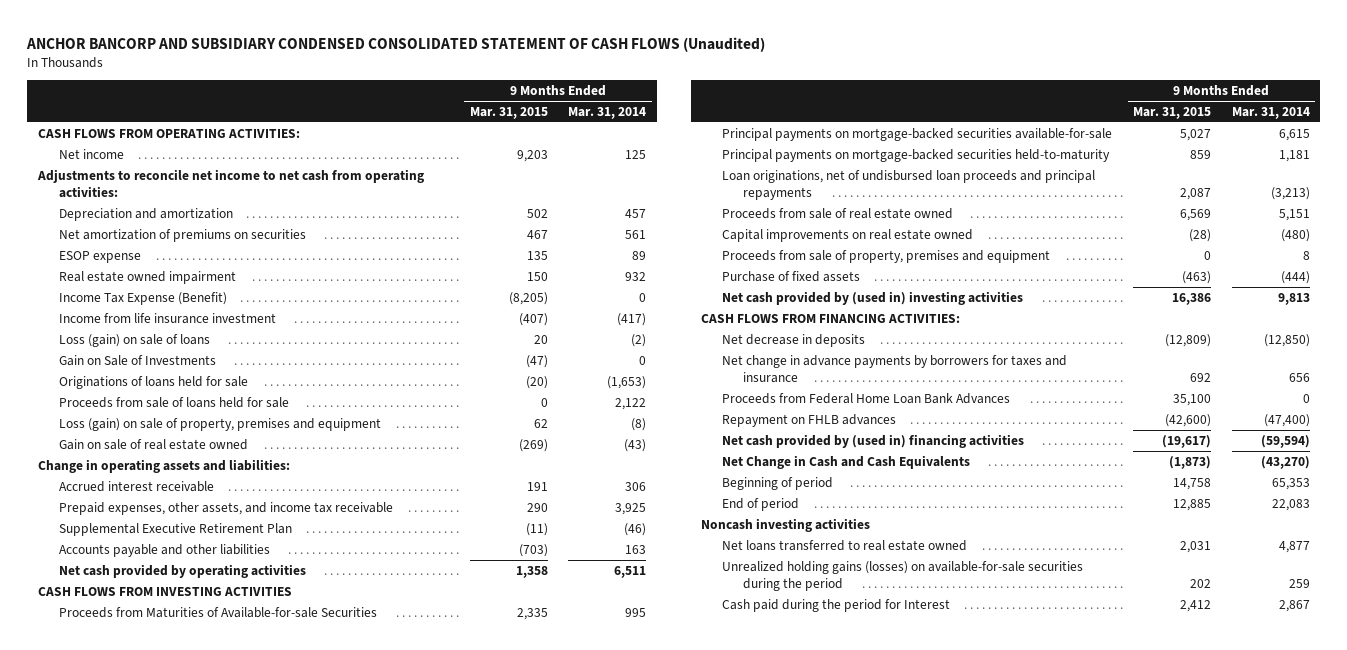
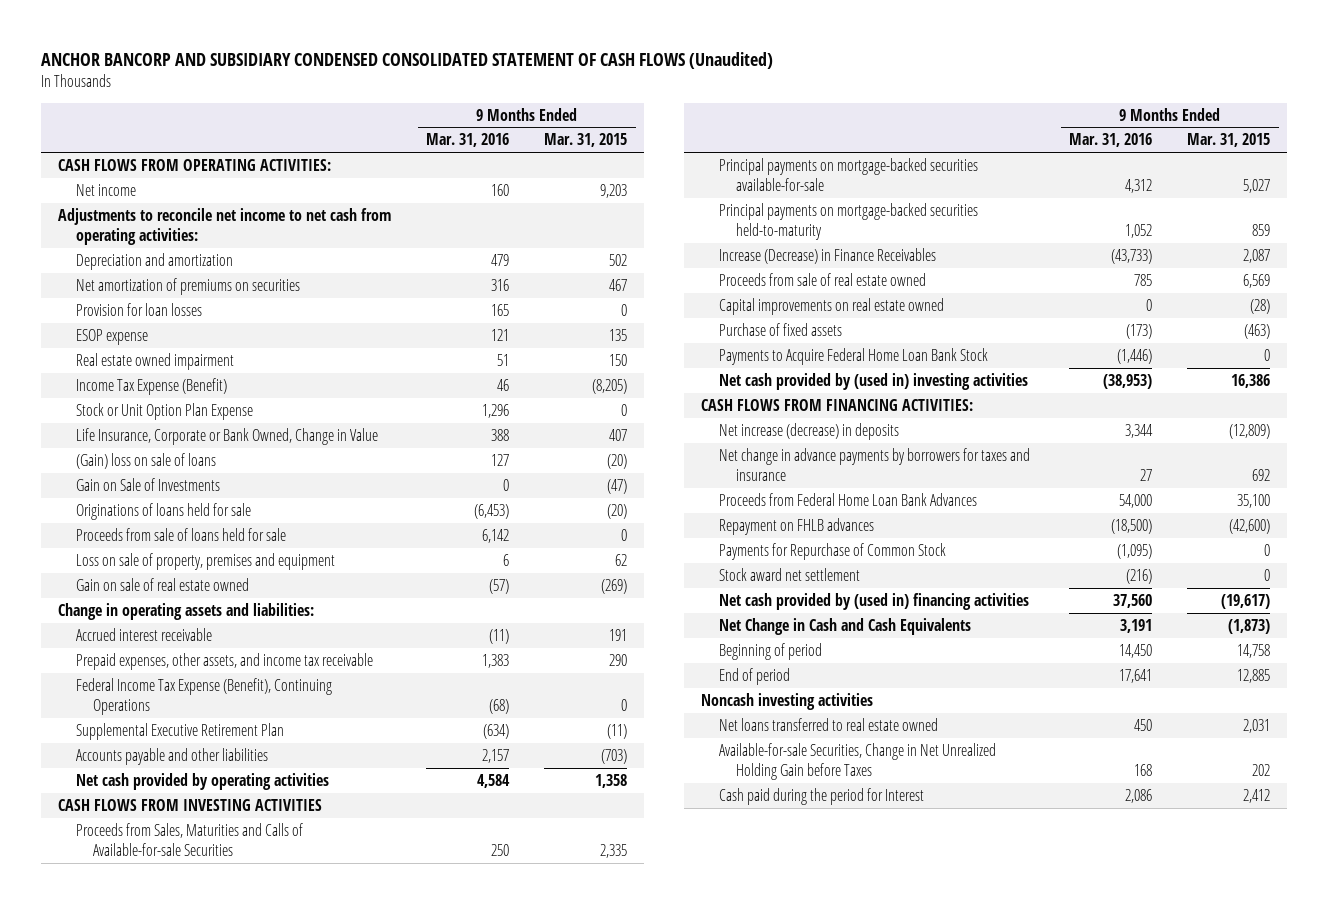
- | 9 Months Ended Mar. 31, 2015 | 9 Months Ended Mar. 31, 2014
+ | 9 Months Ended Mar. 31, 2016 | 9 Months Ended Mar. 31, 2015
+ Provision for loan losses | 165 | 0
- Income from life insurance investment | (407) | (417)
- Loss (gain) on sale of loans | 20 | (2)
+ Stock or Unit Option Plan Expense | 1,296 | 0
+ Life Insurance, Corporate or Bank Owned, Change in Value | 388 | 407
+ (Gain) loss on sale of loans | 127 | (20)
- Loss (gain) on sale of property, premises and equipment | 62 | (8)
+ Loss on sale of property, premises and equipment | 6 | 62
+ Federal Income Tax Expense (Benefit), Continuing Operations | (68) | 0
- Proceeds from Maturities of Available-for-sale Securities | 2,335 | 995
+ Proceeds from Sales, Maturities and Calls of Available-for-sale Securities | 250 | 2,335
- Loan originations, net of undisbursed loan proceeds and principal repayments | 2,087 | (3,213)
+ Increase (Decrease) in Finance Receivables | (43,733) | 2,087
- Proceeds from sale of property, premises and equipment | 0 | 8
+ Payments to Acquire Federal Home Loan Bank Stock | (1,446) | 0
- Net decrease in deposits | (12,809) | (12,850)
+ Net increase (decrease) in deposits | 3,344 | (12,809)
+ Payments for Repurchase of Common Stock | (1,095) | 0
+ Stock award net settlement | (216) | 0
- Unrealized holding gains (losses) on available-for-sale securities during the period | 202 | 259
+ Available-for-sale Securities, Change in Net Unrealized Holding Gain before Taxes | 168 | 202

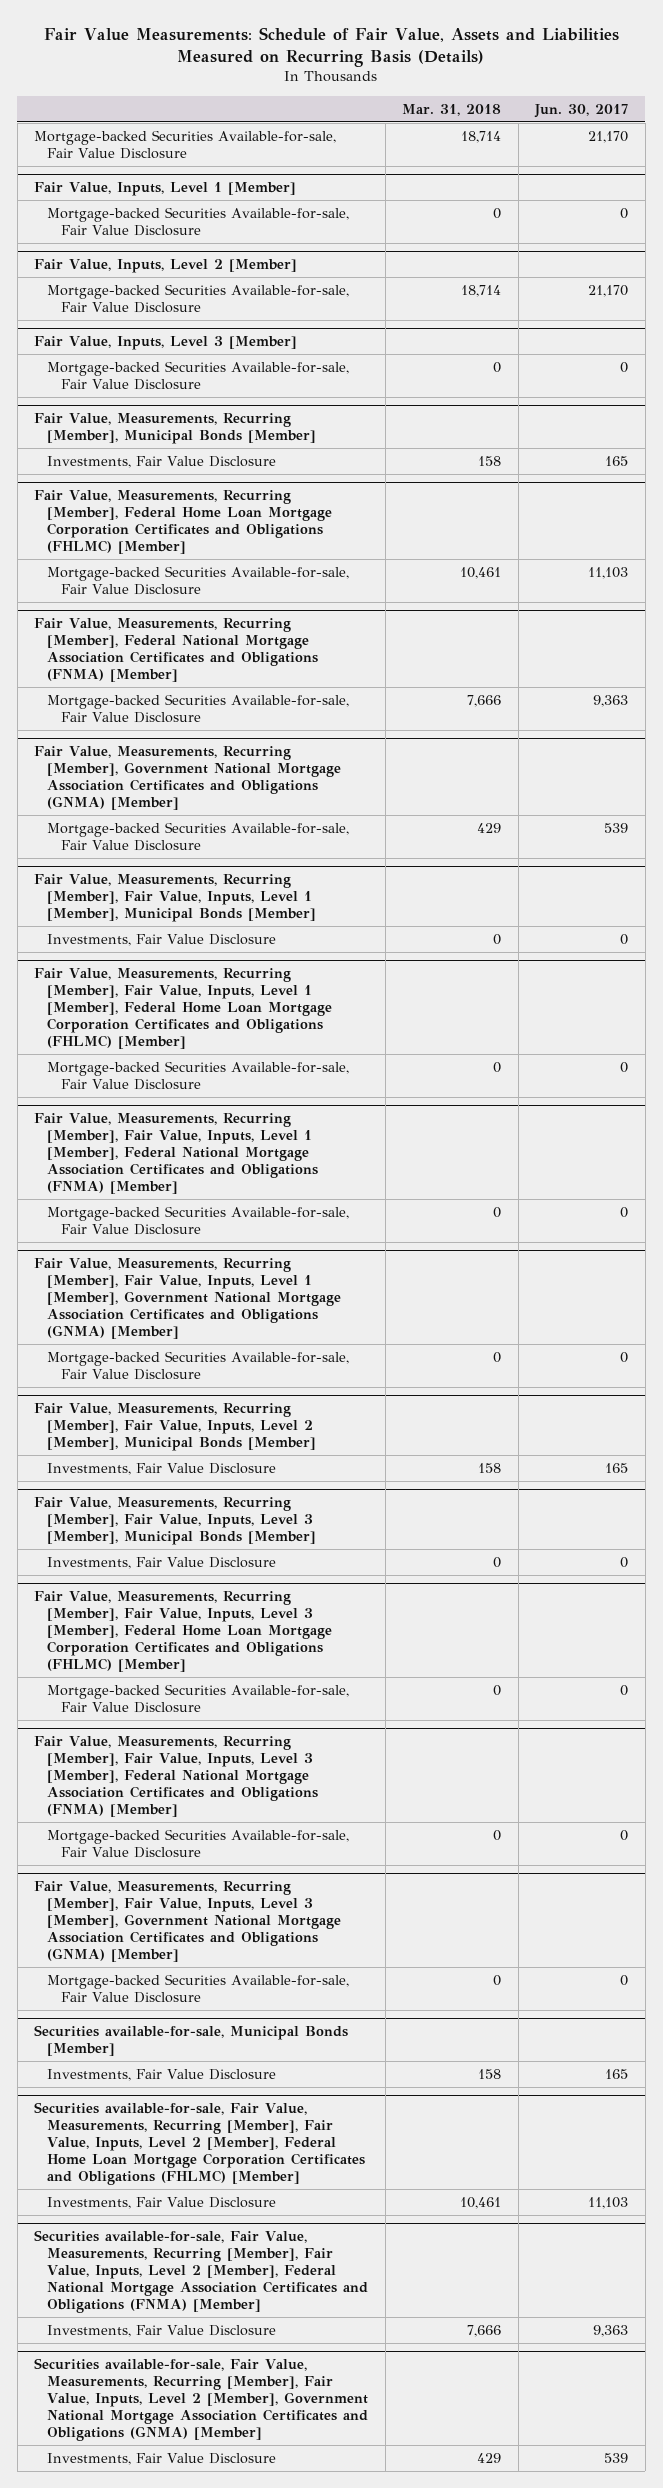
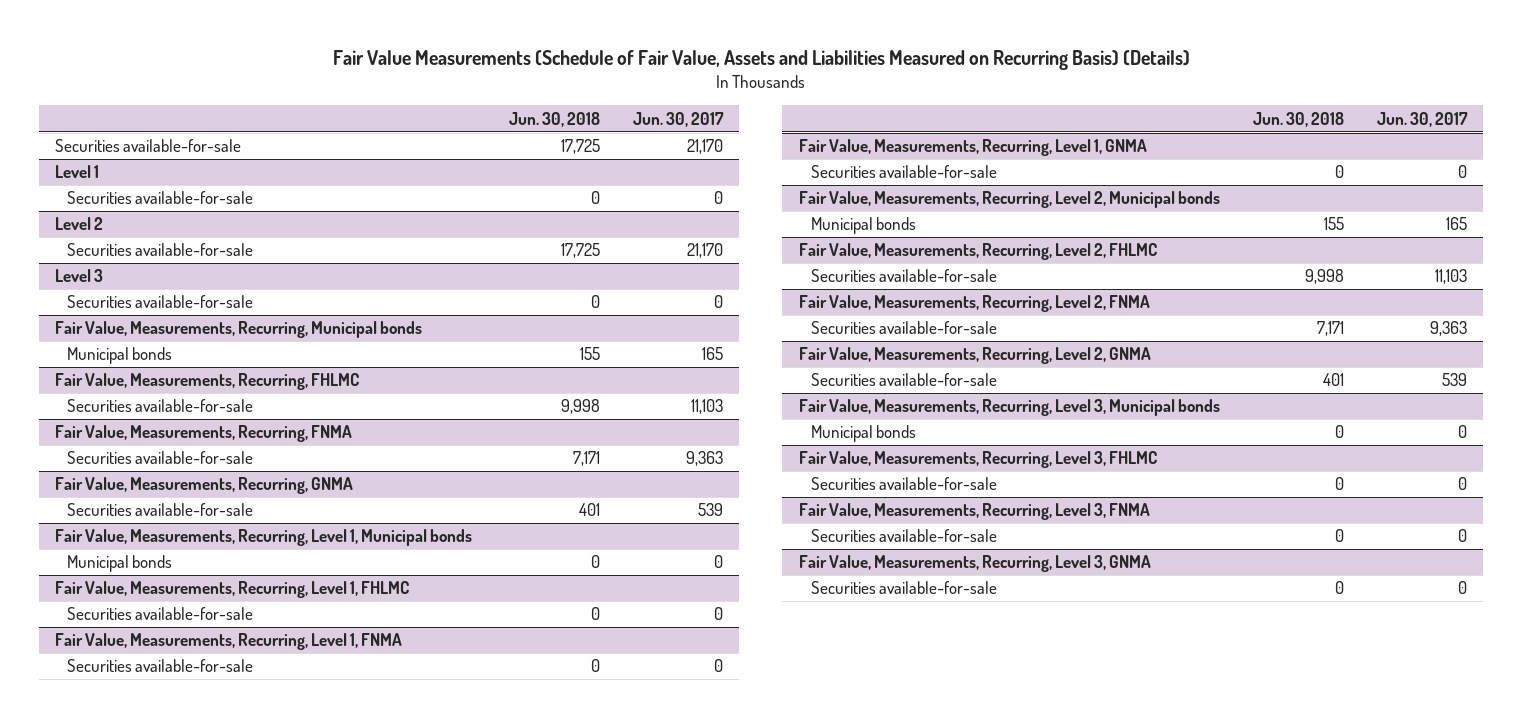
- Fair Value Measurements: Schedule of Fair Value, Assets and Liabilities Measured on Recurring Basis (Details)
+ Fair Value Measurements (Schedule of Fair Value, Assets and Liabilities Measured on Recurring Basis) (Details)
- | Mar. 31, 2018 | Jun. 30, 2017
+ | Jun. 30, 2018 | Jun. 30, 2017
- Mortgage-backed Securities Available-for-sale, Fair Value Disclosure | 18,714 | 21,170
- Fair Value, Inputs, Level 1 [Member]
- Mortgage-backed Securities Available-for-sale, Fair Value Disclosure | 0 | 0
- Fair Value, Inputs, Level 2 [Member]
- Mortgage-backed Securities Available-for-sale, Fair Value Disclosure | 18,714 | 21,170
- Fair Value, Inputs, Level 3 [Member]
- Mortgage-backed Securities Available-for-sale, Fair Value Disclosure | 0 | 0
- Fair Value, Measurements, Recurring [Member], Municipal Bonds [Member]
- Investments, Fair Value Disclosure | 158 | 165
- Fair Value, Measurements, Recurring [Member], Federal Home Loan Mortgage Corporation Certificates and Obligations (FHLMC) [Member]
- Mortgage-backed Securities Available-for-sale, Fair Value Disclosure | 10,461 | 11,103
- Fair Value, Measurements, Recurring [Member], Federal National Mortgage Association Certificates and Obligations (FNMA) [Member]
- Mortgage-backed Securities Available-for-sale, Fair Value Disclosure | 7,666 | 9,363
- Fair Value, Measurements, Recurring [Member], Government National Mortgage Association Certificates and Obligations (GNMA) [Member]
- Mortgage-backed Securities Available-for-sale, Fair Value Disclosure | 429 | 539
- Fair Value, Measurements, Recurring [Member], Fair Value, Inputs, Level 1 [Member], Municipal Bonds [Member]
- Investments, Fair Value Disclosure | 0 | 0
- Fair Value, Measurements, Recurring [Member], Fair Value, Inputs, Level 1 [Member], Federal Home Loan Mortgage Corporation Certificates and Obligations (FHLMC) [Member]
- Mortgage-backed Securities Available-for-sale, Fair Value Disclosure | 0 | 0
- Fair Value, Measurements, Recurring [Member], Fair Value, Inputs, Level 1 [Member], Federal National Mortgage Association Certificates and Obligations (FNMA) [Member]
- Mortgage-backed Securities Available-for-sale, Fair Value Disclosure | 0 | 0
- Fair Value, Measurements, Recurring [Member], Fair Value, Inputs, Level 1 [Member], Government National Mortgage Association Certificates and Obligations (GNMA) [Member]
- Mortgage-backed Securities Available-for-sale, Fair Value Disclosure | 0 | 0
- Fair Value, Measurements, Recurring [Member], Fair Value, Inputs, Level 2 [Member], Municipal Bonds [Member]
- Investments, Fair Value Disclosure | 158 | 165
- Fair Value, Measurements, Recurring [Member], Fair Value, Inputs, Level 3 [Member], Municipal Bonds [Member]
- Investments, Fair Value Disclosure | 0 | 0
- Fair Value, Measurements, Recurring [Member], Fair Value, Inputs, Level 3 [Member], Federal Home Loan Mortgage Corporation Certificates and Obligations (FHLMC) [Member]
- Mortgage-backed Securities Available-for-sale, Fair Value Disclosure | 0 | 0
- Fair Value, Measurements, Recurring [Member], Fair Value, Inputs, Level 3 [Member], Federal National Mortgage Association Certificates and Obligations (FNMA) [Member]
- Mortgage-backed Securities Available-for-sale, Fair Value Disclosure | 0 | 0
- Fair Value, Measurements, Recurring [Member], Fair Value, Inputs, Level 3 [Member], Government National Mortgage Association Certificates and Obligations (GNMA) [Member]
- Mortgage-backed Securities Available-for-sale, Fair Value Disclosure | 0 | 0
- Securities available-for-sale, Municipal Bonds [Member]
- Investments, Fair Value Disclosure | 158 | 165
- Securities available-for-sale, Fair Value, Measurements, Recurring [Member], Fair Value, Inputs, Level 2 [Member], Federal Home Loan Mortgage Corporation Certificates and Obligations (FHLMC) [Member]
- Investments, Fair Value Disclosure | 10,461 | 11,103
- Securities available-for-sale, Fair Value, Measurements, Recurring [Member], Fair Value, Inputs, Level 2 [Member], Federal National Mortgage Association Certificates and Obligations (FNMA) [Member]
- Investments, Fair Value Disclosure | 7,666 | 9,363
- Securities available-for-sale, Fair Value, Measurements, Recurring [Member], Fair Value, Inputs, Level 2 [Member], Government National Mortgage Association Certificates and Obligations (GNMA) [Member]
- Investments, Fair Value Disclosure | 429 | 539
+ Securities available-for-sale | 17,725 | 21,170
+ Level 1
+ Securities available-for-sale | 0 | 0
+ Level 2
+ Securities available-for-sale | 17,725 | 21,170
+ Level 3
+ Securities available-for-sale | 0 | 0
+ Fair Value, Measurements, Recurring, Municipal bonds
+ Municipal bonds | 155 | 165
+ Fair Value, Measurements, Recurring, FHLMC
+ Securities available-for-sale | 9,998 | 11,103
+ Fair Value, Measurements, Recurring, FNMA
+ Securities available-for-sale | 7,171 | 9,363
+ Fair Value, Measurements, Recurring, GNMA
+ Securities available-for-sale | 401 | 539
+ Fair Value, Measurements, Recurring, Level 1, Municipal bonds
+ Municipal bonds | 0 | 0
+ Fair Value, Measurements, Recurring, Level 1, FHLMC
+ Securities available-for-sale | 0 | 0
+ Fair Value, Measurements, Recurring, Level 1, FNMA
+ Securities available-for-sale | 0 | 0
+ Fair Value, Measurements, Recurring, Level 1, GNMA
+ Securities available-for-sale | 0 | 0
+ Fair Value, Measurements, Recurring, Level 2, Municipal bonds
+ Municipal bonds | 155 | 165
+ Fair Value, Measurements, Recurring, Level 2, FHLMC
+ Securities available-for-sale | 9,998 | 11,103
+ Fair Value, Measurements, Recurring, Level 2, FNMA
+ Securities available-for-sale | 7,171 | 9,363
+ Fair Value, Measurements, Recurring, Level 2, GNMA
+ Securities available-for-sale | 401 | 539
+ Fair Value, Measurements, Recurring, Level 3, Municipal bonds
+ Municipal bonds | 0 | 0
+ Fair Value, Measurements, Recurring, Level 3, FHLMC
+ Securities available-for-sale | 0 | 0
+ Fair Value, Measurements, Recurring, Level 3, FNMA
+ Securities available-for-sale | 0 | 0
+ Fair Value, Measurements, Recurring, Level 3, GNMA
+ Securities available-for-sale | 0 | 0

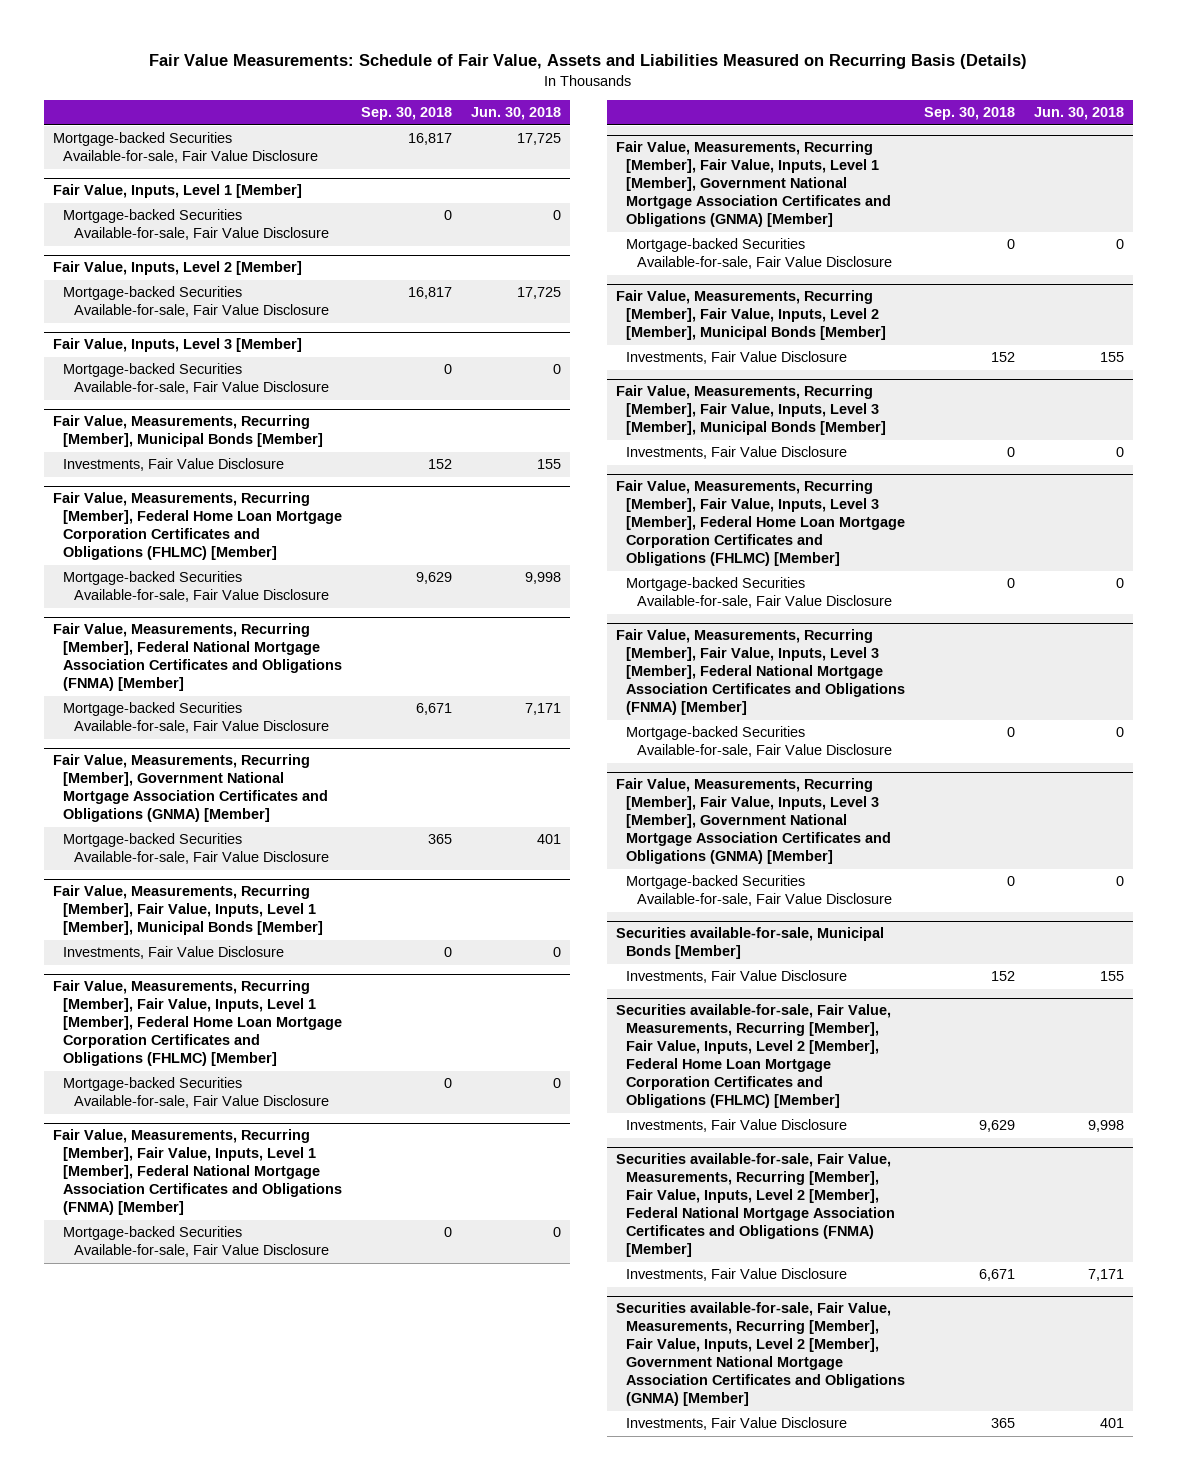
- Fair Value Measurements (Schedule of Fair Value, Assets and Liabilities Measured on Recurring Basis) (Details)
+ Fair Value Measurements: Schedule of Fair Value, Assets and Liabilities Measured on Recurring Basis (Details)
- | Jun. 30, 2018 | Jun. 30, 2017
+ | Sep. 30, 2018 | Jun. 30, 2018
- Securities available-for-sale | 17,725 | 21,170
- Level 1
- Securities available-for-sale | 0 | 0
- Level 2
- Securities available-for-sale | 17,725 | 21,170
- Level 3
- Securities available-for-sale | 0 | 0
- Fair Value, Measurements, Recurring, Municipal bonds
- Municipal bonds | 155 | 165
- Fair Value, Measurements, Recurring, FHLMC
- Securities available-for-sale | 9,998 | 11,103
- Fair Value, Measurements, Recurring, FNMA
- Securities available-for-sale | 7,171 | 9,363
- Fair Value, Measurements, Recurring, GNMA
- Securities available-for-sale | 401 | 539
- Fair Value, Measurements, Recurring, Level 1, Municipal bonds
- Municipal bonds | 0 | 0
- Fair Value, Measurements, Recurring, Level 1, FHLMC
- Securities available-for-sale | 0 | 0
- Fair Value, Measurements, Recurring, Level 1, FNMA
- Securities available-for-sale | 0 | 0
- Fair Value, Measurements, Recurring, Level 1, GNMA
- Securities available-for-sale | 0 | 0
- Fair Value, Measurements, Recurring, Level 2, Municipal bonds
- Municipal bonds | 155 | 165
- Fair Value, Measurements, Recurring, Level 2, FHLMC
- Securities available-for-sale | 9,998 | 11,103
- Fair Value, Measurements, Recurring, Level 2, FNMA
- Securities available-for-sale | 7,171 | 9,363
- Fair Value, Measurements, Recurring, Level 2, GNMA
- Securities available-for-sale | 401 | 539
- Fair Value, Measurements, Recurring, Level 3, Municipal bonds
- Municipal bonds | 0 | 0
- Fair Value, Measurements, Recurring, Level 3, FHLMC
- Securities available-for-sale | 0 | 0
- Fair Value, Measurements, Recurring, Level 3, FNMA
- Securities available-for-sale | 0 | 0
- Fair Value, Measurements, Recurring, Level 3, GNMA
- Securities available-for-sale | 0 | 0
+ Mortgage-backed Securities Available-for-sale, Fair Value Disclosure | 16,817 | 17,725
+ Fair Value, Inputs, Level 1 [Member]
+ Mortgage-backed Securities Available-for-sale, Fair Value Disclosure | 0 | 0
+ Fair Value, Inputs, Level 2 [Member]
+ Mortgage-backed Securities Available-for-sale, Fair Value Disclosure | 16,817 | 17,725
+ Fair Value, Inputs, Level 3 [Member]
+ Mortgage-backed Securities Available-for-sale, Fair Value Disclosure | 0 | 0
+ Fair Value, Measurements, Recurring [Member], Municipal Bonds [Member]
+ Investments, Fair Value Disclosure | 152 | 155
+ Fair Value, Measurements, Recurring [Member], Federal Home Loan Mortgage Corporation Certificates and Obligations (FHLMC) [Member]
+ Mortgage-backed Securities Available-for-sale, Fair Value Disclosure | 9,629 | 9,998
+ Fair Value, Measurements, Recurring [Member], Federal National Mortgage Association Certificates and Obligations (FNMA) [Member]
+ Mortgage-backed Securities Available-for-sale, Fair Value Disclosure | 6,671 | 7,171
+ Fair Value, Measurements, Recurring [Member], Government National Mortgage Association Certificates and Obligations (GNMA) [Member]
+ Mortgage-backed Securities Available-for-sale, Fair Value Disclosure | 365 | 401
+ Fair Value, Measurements, Recurring [Member], Fair Value, Inputs, Level 1 [Member], Municipal Bonds [Member]
+ Investments, Fair Value Disclosure | 0 | 0
+ Fair Value, Measurements, Recurring [Member], Fair Value, Inputs, Level 1 [Member], Federal Home Loan Mortgage Corporation Certificates and Obligations (FHLMC) [Member]
+ Mortgage-backed Securities Available-for-sale, Fair Value Disclosure | 0 | 0
+ Fair Value, Measurements, Recurring [Member], Fair Value, Inputs, Level 1 [Member], Federal National Mortgage Association Certificates and Obligations (FNMA) [Member]
+ Mortgage-backed Securities Available-for-sale, Fair Value Disclosure | 0 | 0
+ Fair Value, Measurements, Recurring [Member], Fair Value, Inputs, Level 1 [Member], Government National Mortgage Association Certificates and Obligations (GNMA) [Member]
+ Mortgage-backed Securities Available-for-sale, Fair Value Disclosure | 0 | 0
+ Fair Value, Measurements, Recurring [Member], Fair Value, Inputs, Level 2 [Member], Municipal Bonds [Member]
+ Investments, Fair Value Disclosure | 152 | 155
+ Fair Value, Measurements, Recurring [Member], Fair Value, Inputs, Level 3 [Member], Municipal Bonds [Member]
+ Investments, Fair Value Disclosure | 0 | 0
+ Fair Value, Measurements, Recurring [Member], Fair Value, Inputs, Level 3 [Member], Federal Home Loan Mortgage Corporation Certificates and Obligations (FHLMC) [Member]
+ Mortgage-backed Securities Available-for-sale, Fair Value Disclosure | 0 | 0
+ Fair Value, Measurements, Recurring [Member], Fair Value, Inputs, Level 3 [Member], Federal National Mortgage Association Certificates and Obligations (FNMA) [Member]
+ Mortgage-backed Securities Available-for-sale, Fair Value Disclosure | 0 | 0
+ Fair Value, Measurements, Recurring [Member], Fair Value, Inputs, Level 3 [Member], Government National Mortgage Association Certificates and Obligations (GNMA) [Member]
+ Mortgage-backed Securities Available-for-sale, Fair Value Disclosure | 0 | 0
+ Securities available-for-sale, Municipal Bonds [Member]
+ Investments, Fair Value Disclosure | 152 | 155
+ Securities available-for-sale, Fair Value, Measurements, Recurring [Member], Fair Value, Inputs, Level 2 [Member], Federal Home Loan Mortgage Corporation Certificates and Obligations (FHLMC) [Member]
+ Investments, Fair Value Disclosure | 9,629 | 9,998
+ Securities available-for-sale, Fair Value, Measurements, Recurring [Member], Fair Value, Inputs, Level 2 [Member], Federal National Mortgage Association Certificates and Obligations (FNMA) [Member]
+ Investments, Fair Value Disclosure | 6,671 | 7,171
+ Securities available-for-sale, Fair Value, Measurements, Recurring [Member], Fair Value, Inputs, Level 2 [Member], Government National Mortgage Association Certificates and Obligations (GNMA) [Member]
+ Investments, Fair Value Disclosure | 365 | 401

